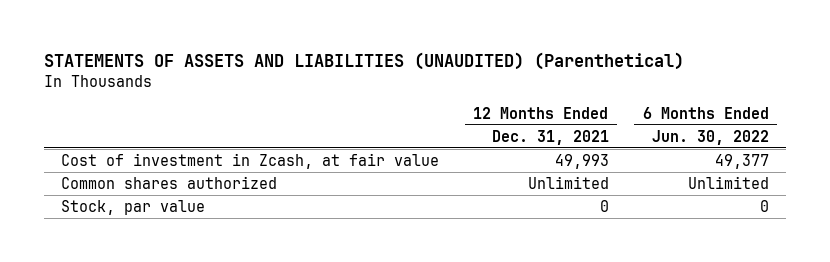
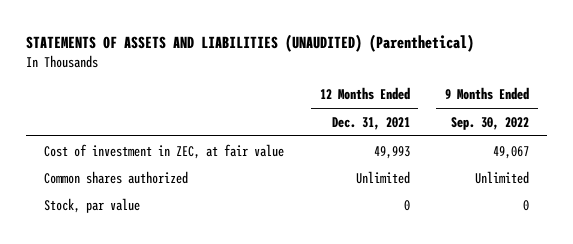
- | 12 Months Ended Dec. 31, 2021 | 6 Months Ended Jun. 30, 2022
+ | 12 Months Ended Dec. 31, 2021 | 9 Months Ended Sep. 30, 2022
- Cost of investment in Zcash, at fair value | 49,993 | 49,377
+ Cost of investment in ZEC, at fair value | 49,993 | 49,067

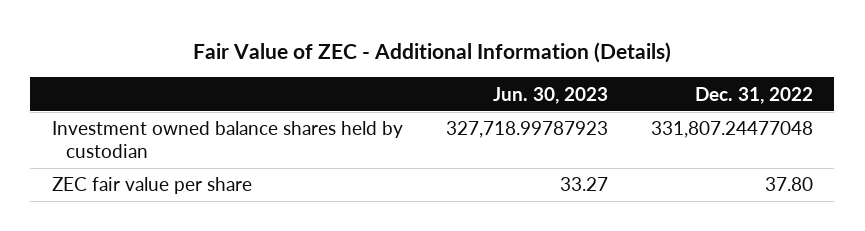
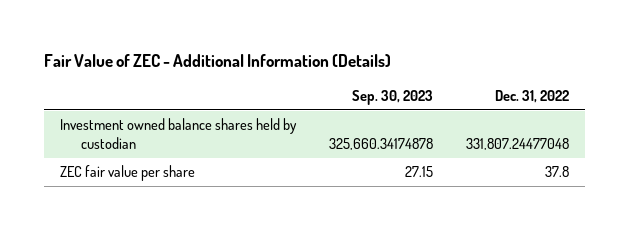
- | Jun. 30, 2023 | Dec. 31, 2022
+ | Sep. 30, 2023 | Dec. 31, 2022
- ZEC fair value per share | 33.27 | 37.80
+ ZEC fair value per share | 27.15 | 37.8

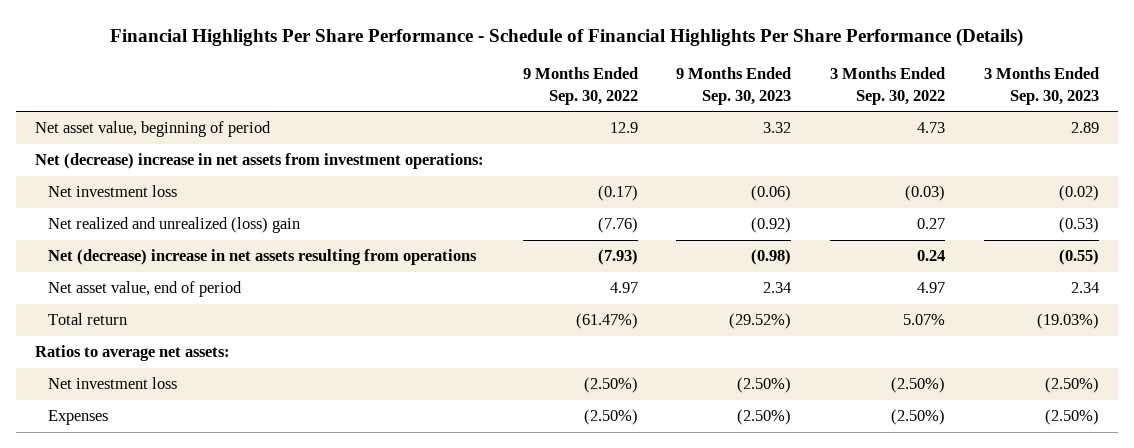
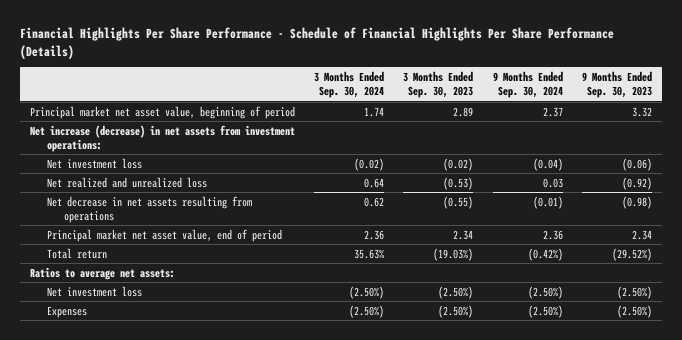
- | 9 Months Ended Sep. 30, 2022 | 9 Months Ended Sep. 30, 2023 | 3 Months Ended Sep. 30, 2022 | 3 Months Ended Sep. 30, 2023
+ | 3 Months Ended Sep. 30, 2024 | 3 Months Ended Sep. 30, 2023 | 9 Months Ended Sep. 30, 2024 | 9 Months Ended Sep. 30, 2023
- Net asset value, beginning of period | 12.9 | 3.32 | 4.73 | 2.89
- Net (decrease) increase in net assets from investment operations:
+ Principal market net asset value, beginning of period | 1.74 | 2.89 | 2.37 | 3.32
+ Net increase (decrease) in net assets from investment operations:
- Net realized and unrealized (loss) gain | (7.76) | (0.92) | 0.27 | (0.53)
- Net (decrease) increase in net assets resulting from operations | (7.93) | (0.98) | 0.24 | (0.55)
- Net asset value, end of period | 4.97 | 2.34 | 4.97 | 2.34
+ Net realized and unrealized loss | 0.64 | (0.53) | 0.03 | (0.92)
+ Net decrease in net assets resulting from operations | 0.62 | (0.55) | (0.01) | (0.98)
+ Principal market net asset value, end of period | 2.36 | 2.34 | 2.36 | 2.34

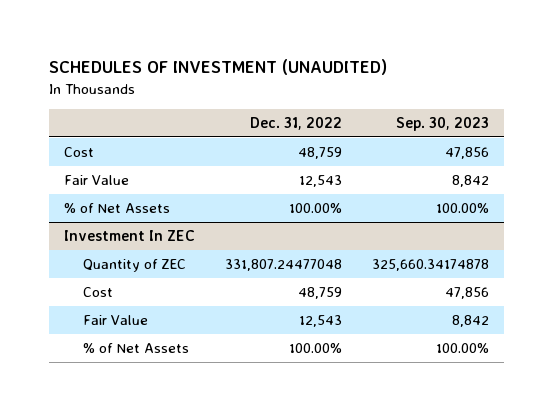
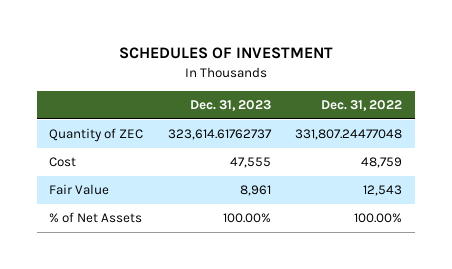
- SCHEDULES OF INVESTMENT (UNAUDITED)
+ SCHEDULES OF INVESTMENT
- | Dec. 31, 2022 | Sep. 30, 2023
+ | Dec. 31, 2023 | Dec. 31, 2022
- Cost | 48,759 | 47,856
- Fair Value | 12,543 | 8,842
- % of Net Assets | 100.00% | 100.00%
- Investment In ZEC

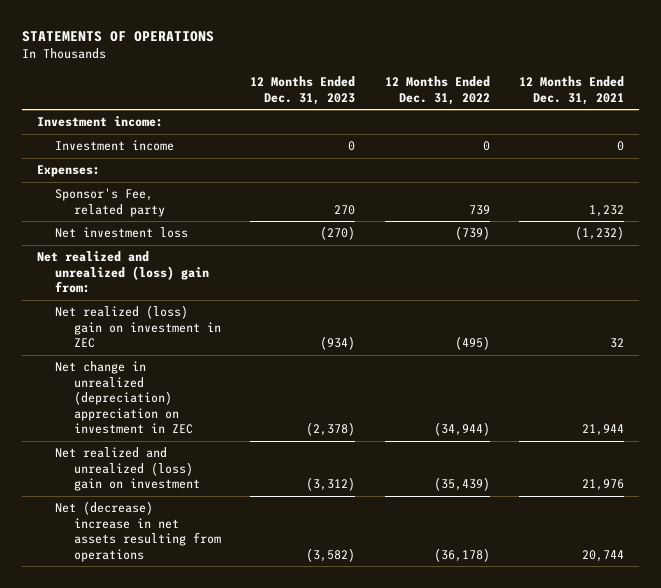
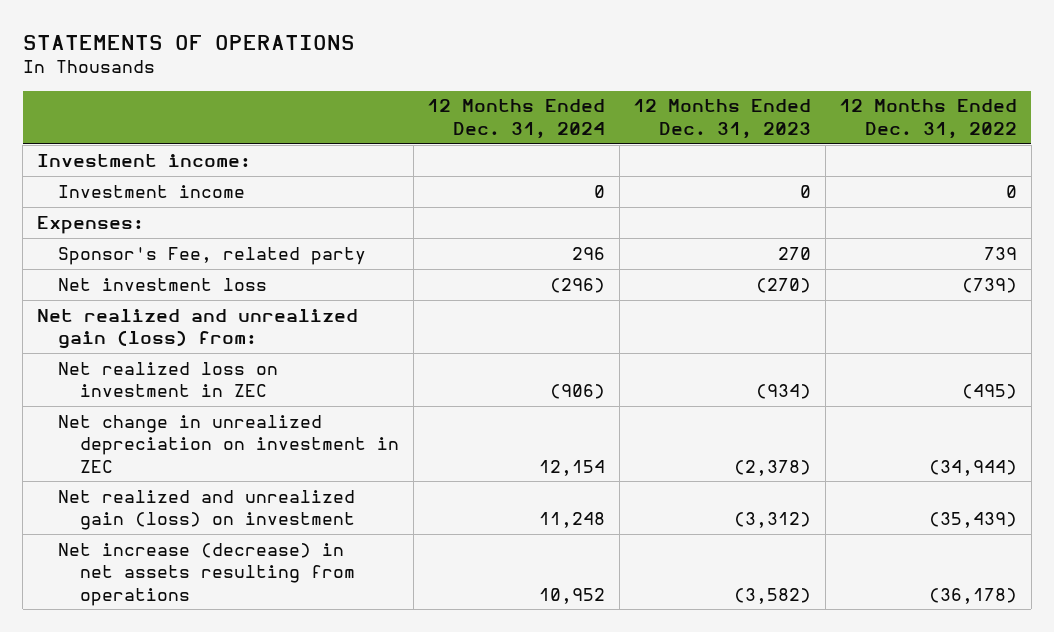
- | 12 Months Ended Dec. 31, 2023 | 12 Months Ended Dec. 31, 2022 | 12 Months Ended Dec. 31, 2021
+ | 12 Months Ended Dec. 31, 2024 | 12 Months Ended Dec. 31, 2023 | 12 Months Ended Dec. 31, 2022
- Net realized and unrealized (loss) gain from:
- Net realized (loss) gain on investment in ZEC | (934) | (495) | 32
- Net change in unrealized (depreciation) appreciation on investment in ZEC | (2,378) | (34,944) | 21,944
- Net realized and unrealized (loss) gain on investment | (3,312) | (35,439) | 21,976
- Net (decrease) increase in net assets resulting from operations | (3,582) | (36,178) | 20,744
+ Net realized and unrealized gain (loss) from:
+ Net realized loss on investment in ZEC | (906) | (934) | (495)
+ Net change in unrealized depreciation on investment in ZEC | 12,154 | (2,378) | (34,944)
+ Net realized and unrealized gain (loss) on investment | 11,248 | (3,312) | (35,439)
+ Net increase (decrease) in net assets resulting from operations | 10,952 | (3,582) | (36,178)

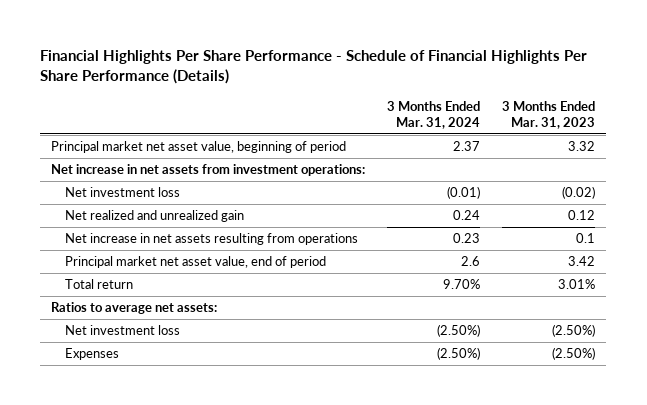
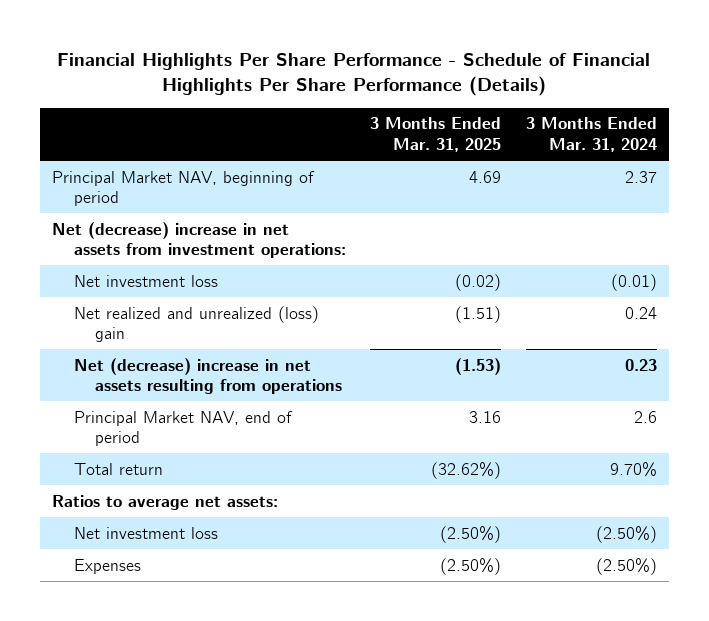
- | 3 Months Ended Mar. 31, 2024 | 3 Months Ended Mar. 31, 2023
+ | 3 Months Ended Mar. 31, 2025 | 3 Months Ended Mar. 31, 2024
- Principal market net asset value, beginning of period | 2.37 | 3.32
- Net increase in net assets from investment operations:
+ Principal Market NAV, beginning of period | 4.69 | 2.37
+ Net (decrease) increase in net assets from investment operations:
- Net realized and unrealized gain | 0.24 | 0.12
- Net increase in net assets resulting from operations | 0.23 | 0.1
- Principal market net asset value, end of period | 2.6 | 3.42
+ Net realized and unrealized (loss) gain | (1.51) | 0.24
+ Net (decrease) increase in net assets resulting from operations | (1.53) | 0.23
+ Principal Market NAV, end of period | 3.16 | 2.6

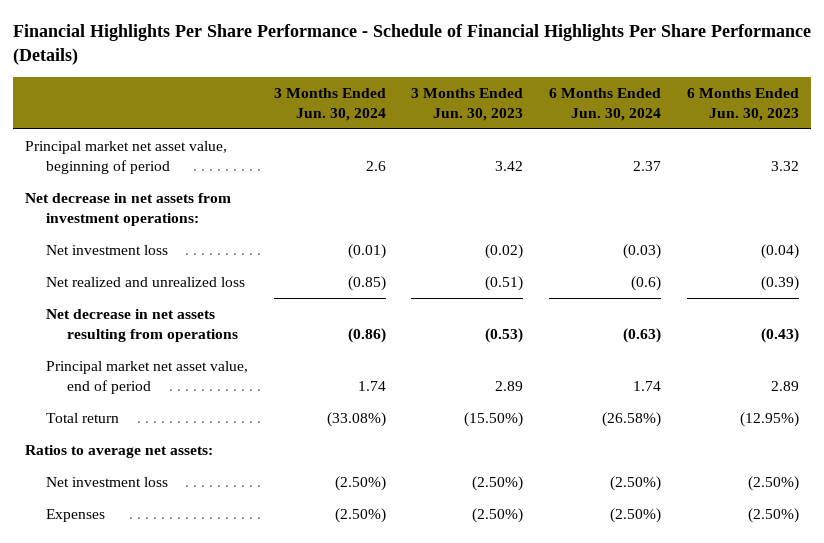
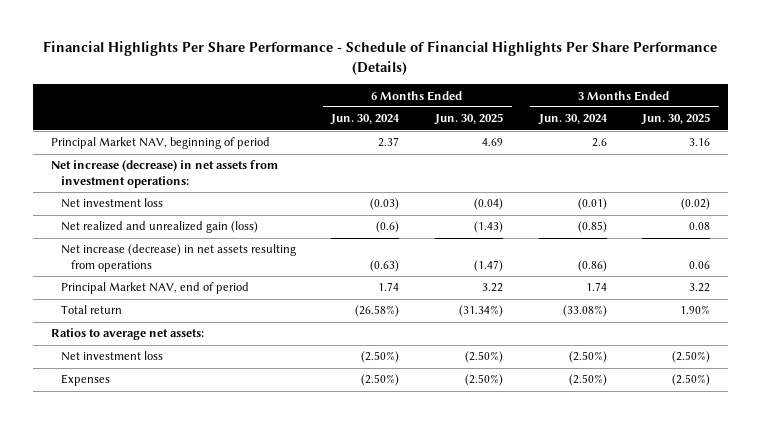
- | 3 Months Ended Jun. 30, 2024 | 3 Months Ended Jun. 30, 2023 | 6 Months Ended Jun. 30, 2024 | 6 Months Ended Jun. 30, 2023
+ | 6 Months Ended Jun. 30, 2024 | 6 Months Ended Jun. 30, 2025 | 3 Months Ended Jun. 30, 2024 | 3 Months Ended Jun. 30, 2025
- Principal market net asset value, beginning of period | 2.6 | 3.42 | 2.37 | 3.32
- Net decrease in net assets from investment operations:
+ Principal Market NAV, beginning of period | 2.37 | 4.69 | 2.6 | 3.16
+ Net increase (decrease) in net assets from investment operations:
- Net realized and unrealized loss | (0.85) | (0.51) | (0.6) | (0.39)
- Net decrease in net assets resulting from operations | (0.86) | (0.53) | (0.63) | (0.43)
- Principal market net asset value, end of period | 1.74 | 2.89 | 1.74 | 2.89
+ Net realized and unrealized gain (loss) | (0.6) | (1.43) | (0.85) | 0.08
+ Net increase (decrease) in net assets resulting from operations | (0.63) | (1.47) | (0.86) | 0.06
+ Principal Market NAV, end of period | 1.74 | 3.22 | 1.74 | 3.22

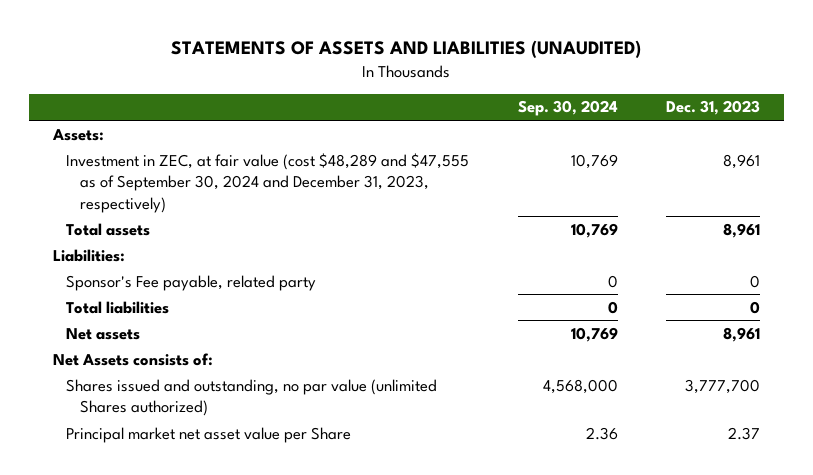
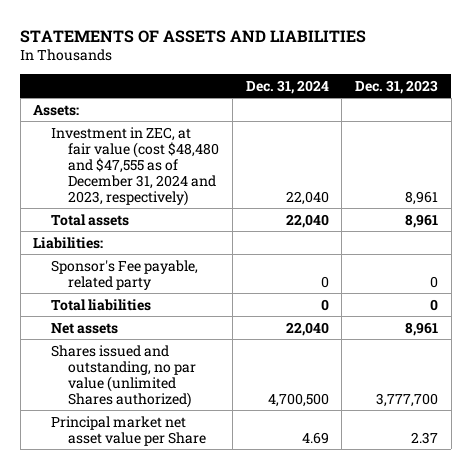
- STATEMENTS OF ASSETS AND LIABILITIES (UNAUDITED)
+ STATEMENTS OF ASSETS AND LIABILITIES
- | Sep. 30, 2024 | Dec. 31, 2023
+ | Dec. 31, 2024 | Dec. 31, 2023
- Investment in ZEC, at fair value (cost $48,289 and $47,555 as of September 30, 2024 and December 31, 2023, respectively) | 10,769 | 8,961
+ Investment in ZEC, at fair value (cost $48,480 and $47,555 as of December 31, 2024 and 2023, respectively) | 22,040 | 8,961
- Net Assets consists of:

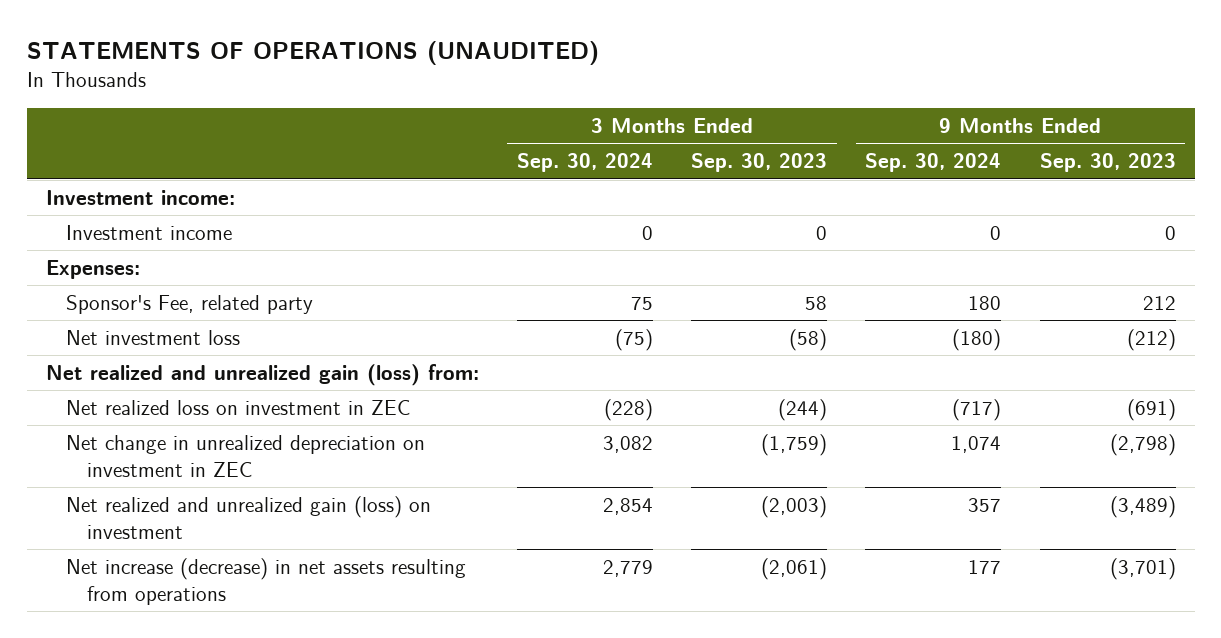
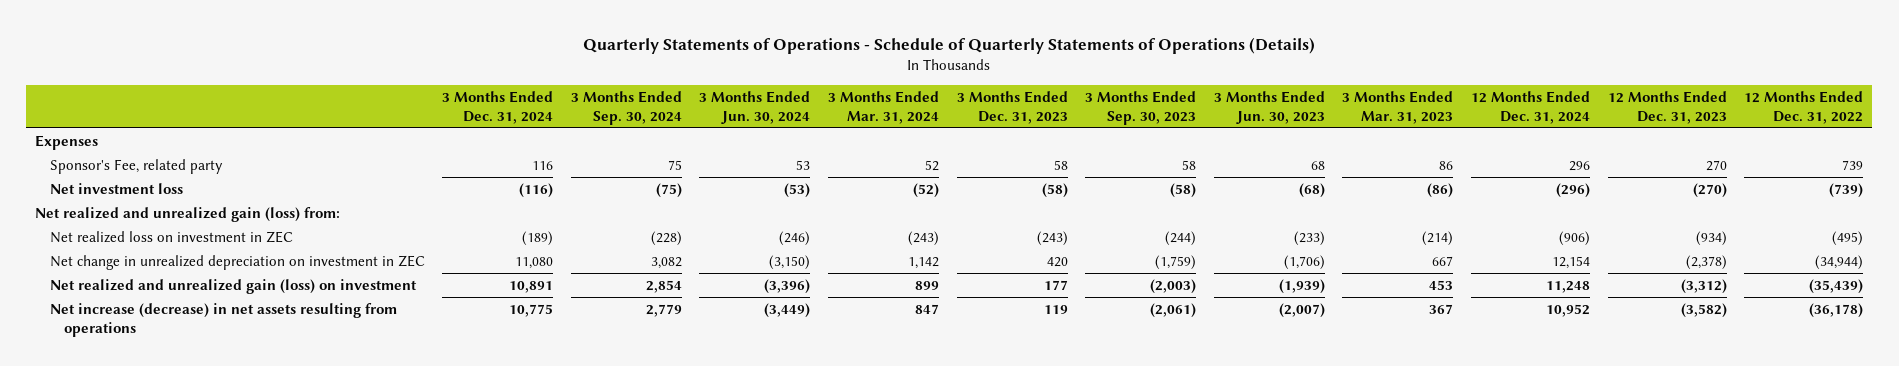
- STATEMENTS OF OPERATIONS (UNAUDITED)
+ Quarterly Statements of Operations - Schedule of Quarterly Statements of Operations (Details)
- | 3 Months Ended Sep. 30, 2024 | 3 Months Ended Sep. 30, 2023 | 9 Months Ended Sep. 30, 2024 | 9 Months Ended Sep. 30, 2023
+ | 3 Months Ended Dec. 31, 2024 | 3 Months Ended Sep. 30, 2024 | 3 Months Ended Jun. 30, 2024 | 3 Months Ended Mar. 31, 2024 | 3 Months Ended Dec. 31, 2023 | 3 Months Ended Sep. 30, 2023 | 3 Months Ended Jun. 30, 2023 | 3 Months Ended Mar. 31, 2023 | 12 Months Ended Dec. 31, 2024 | 12 Months Ended Dec. 31, 2023 | 12 Months Ended Dec. 31, 2022
- Investment income:
- Investment income | 0 | 0 | 0 | 0
- Expenses:
+ Expenses

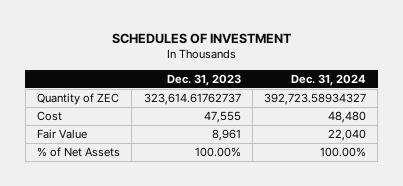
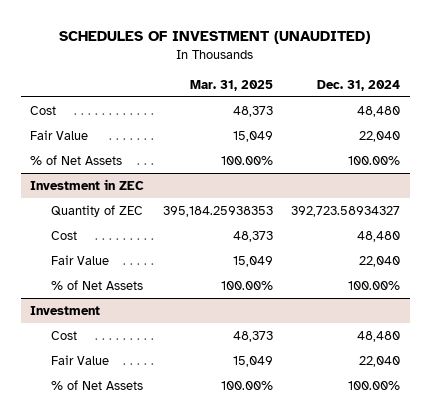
- SCHEDULES OF INVESTMENT
+ SCHEDULES OF INVESTMENT (UNAUDITED)
- | Dec. 31, 2023 | Dec. 31, 2024
+ | Mar. 31, 2025 | Dec. 31, 2024
+ Cost | 48,373 | 48,480
+ Fair Value | 15,049 | 22,040
+ % of Net Assets | 100.00% | 100.00%
+ Investment in ZEC
+ Investment
+ Cost | 48,373 | 48,480
+ Fair Value | 15,049 | 22,040
+ % of Net Assets | 100.00% | 100.00%

